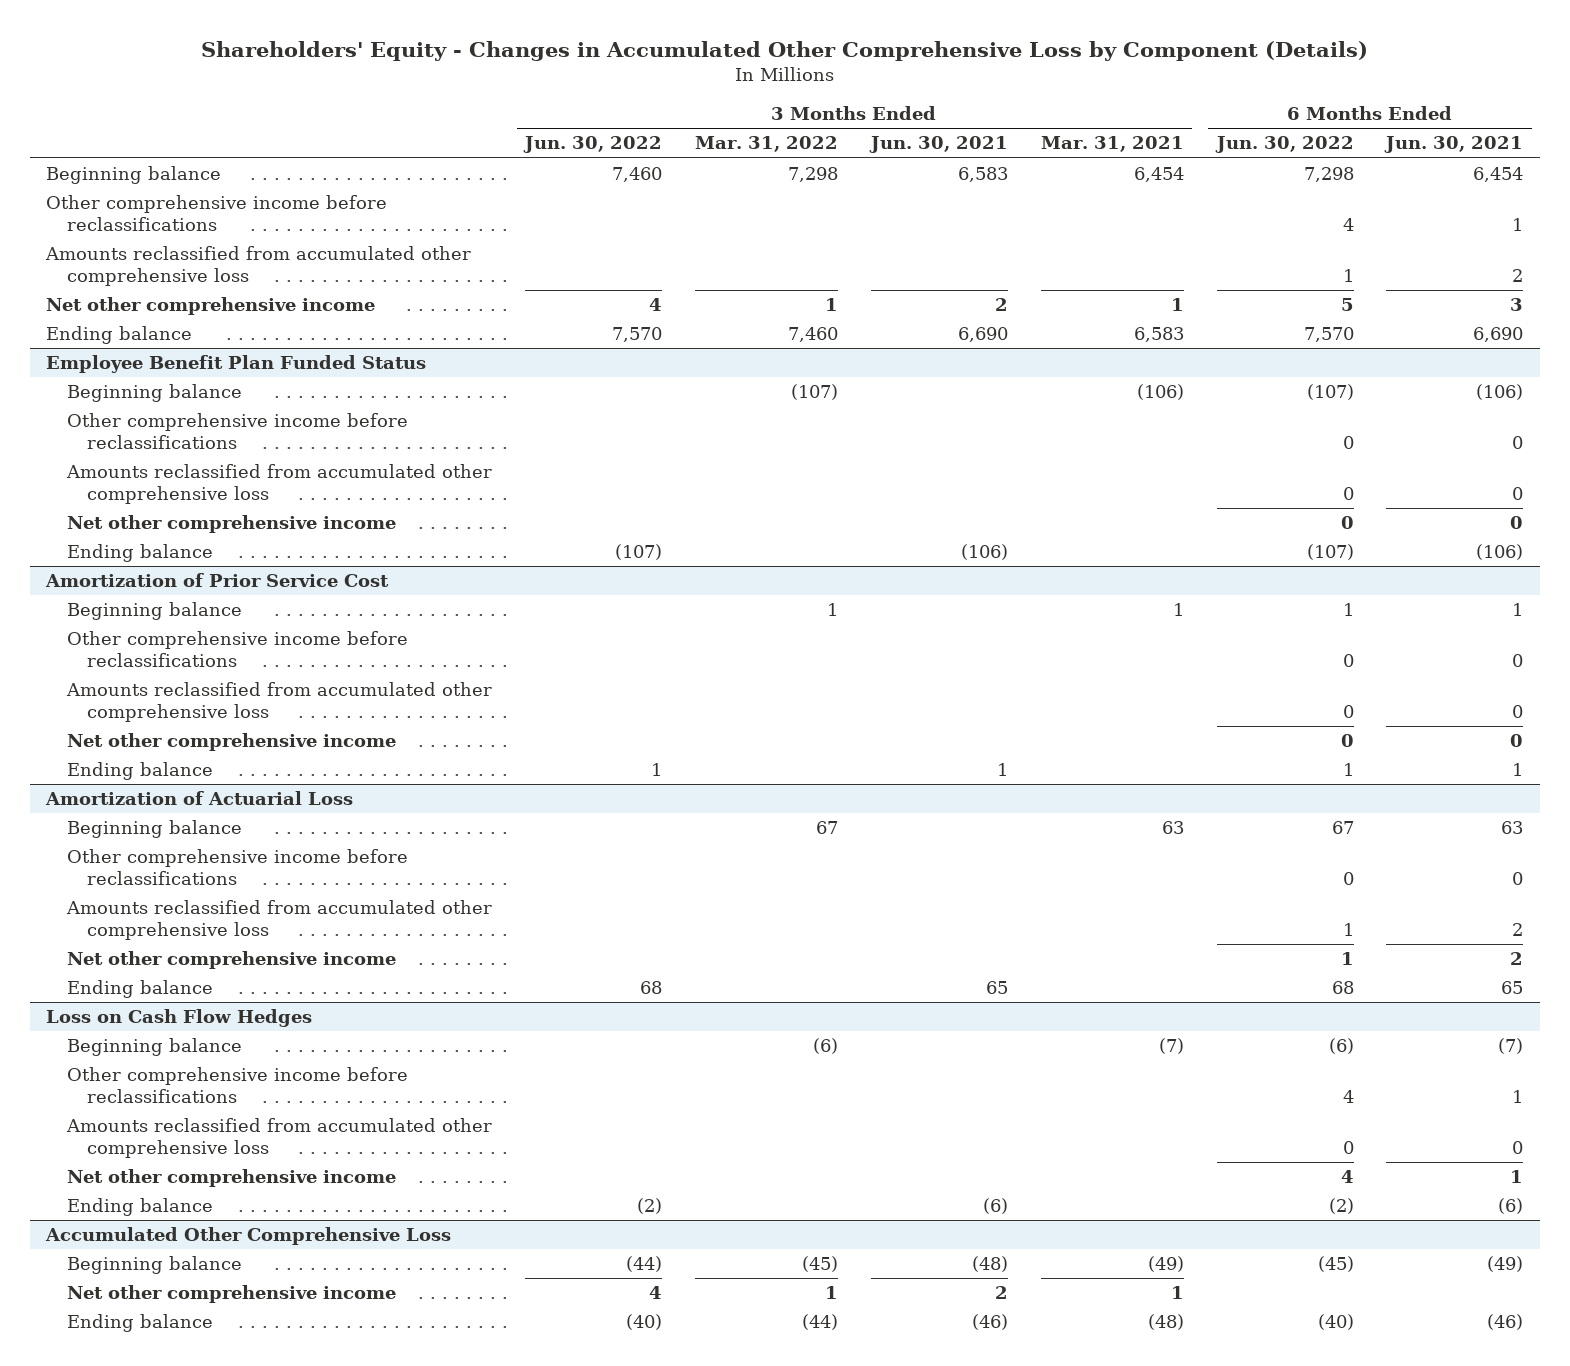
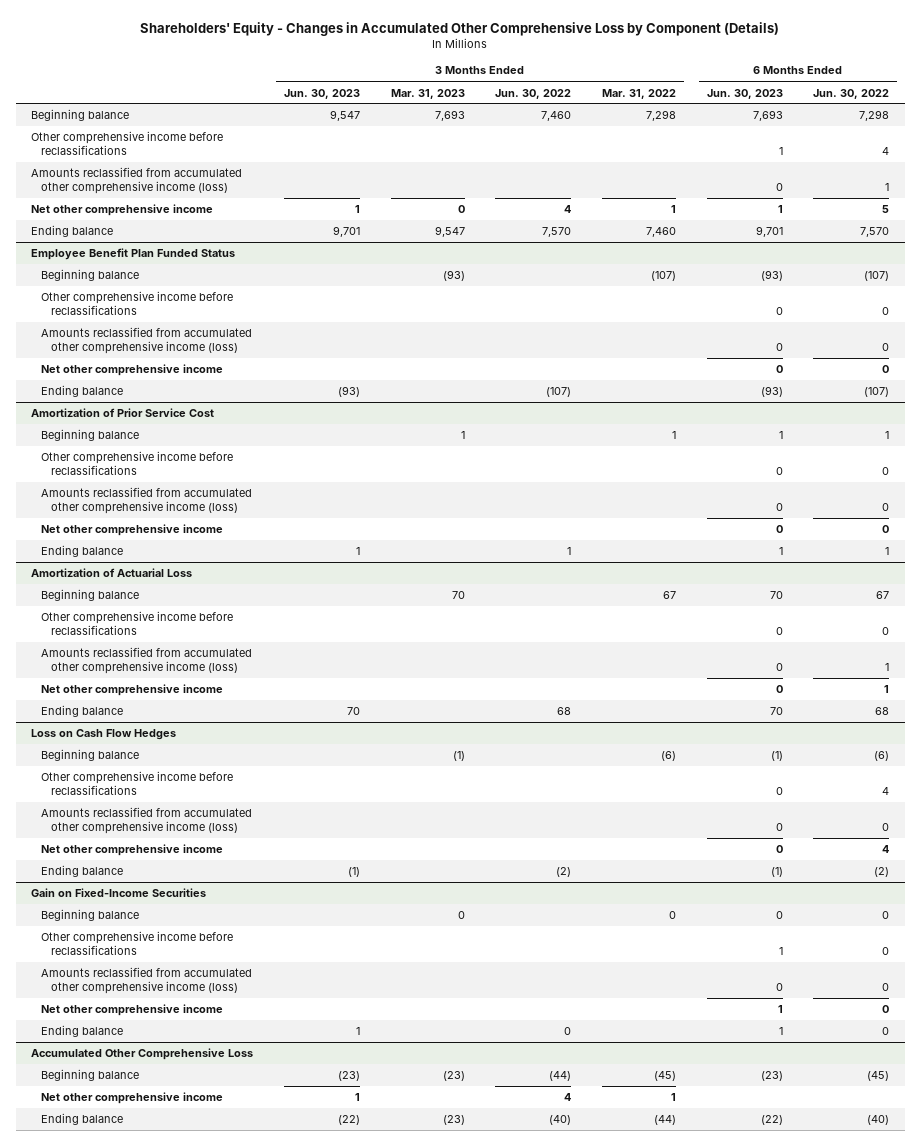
- | 3 Months Ended Jun. 30, 2022 | 3 Months Ended Mar. 31, 2022 | 3 Months Ended Jun. 30, 2021 | 3 Months Ended Mar. 31, 2021 | 6 Months Ended Jun. 30, 2022 | 6 Months Ended Jun. 30, 2021
+ | 3 Months Ended Jun. 30, 2023 | 3 Months Ended Mar. 31, 2023 | 3 Months Ended Jun. 30, 2022 | 3 Months Ended Mar. 31, 2022 | 6 Months Ended Jun. 30, 2023 | 6 Months Ended Jun. 30, 2022
- Amounts reclassified from accumulated other comprehensive loss | | | | | 1 | 2
+ Amounts reclassified from accumulated other comprehensive income (loss) | | | | | 0 | 1
@ Employee Benefit Plan Funded Status
- Amounts reclassified from accumulated other comprehensive loss | | | | | 0 | 0
+ Amounts reclassified from accumulated other comprehensive income (loss) | | | | | 0 | 0
@ Amortization of Prior Service Cost
- Amounts reclassified from accumulated other comprehensive loss | | | | | 0 | 0
+ Amounts reclassified from accumulated other comprehensive income (loss) | | | | | 0 | 0
@ Amortization of Actuarial Loss
- Amounts reclassified from accumulated other comprehensive loss | | | | | 1 | 2
+ Amounts reclassified from accumulated other comprehensive income (loss) | | | | | 0 | 1
@ Loss on Cash Flow Hedges
- Amounts reclassified from accumulated other comprehensive loss | | | | | 0 | 0
+ Amounts reclassified from accumulated other comprehensive income (loss) | | | | | 0 | 0
+ Gain on Fixed-Income Securities
+ Beginning balance | | 0 | | 0 | 0 | 0
+ Other comprehensive income before reclassifications | | | | | 1 | 0
+ Amounts reclassified from accumulated other comprehensive income (loss) | | | | | 0 | 0
+ Net other comprehensive income | | | | | 1 | 0
+ Ending balance | 1 | | 0 | | 1 | 0

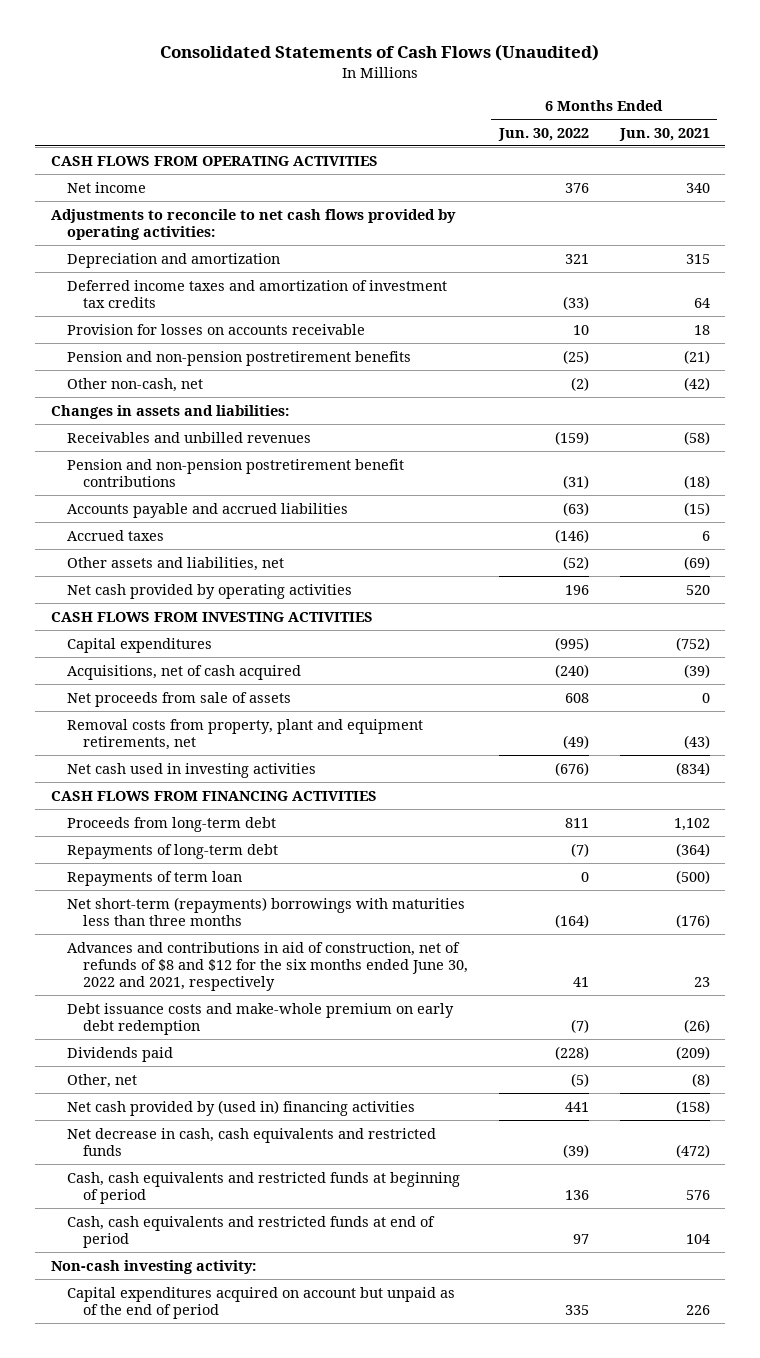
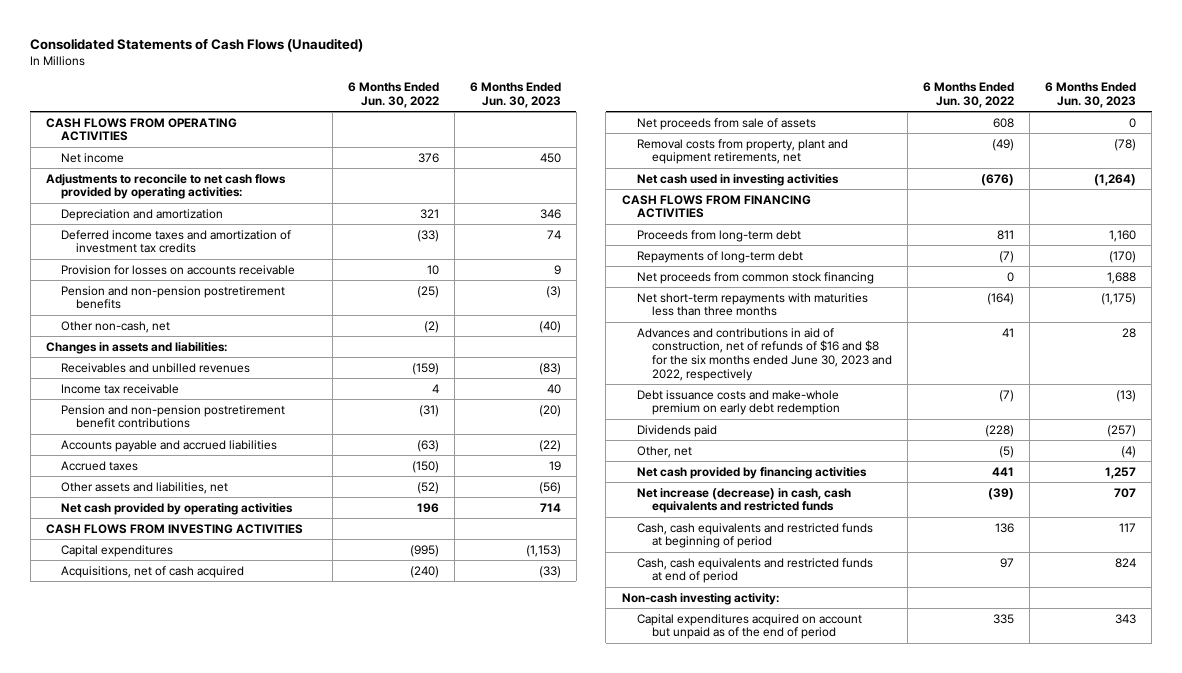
- | 6 Months Ended Jun. 30, 2022 | 6 Months Ended Jun. 30, 2021
+ | 6 Months Ended Jun. 30, 2022 | 6 Months Ended Jun. 30, 2023
+ Income tax receivable | 4 | 40
- Accrued taxes | (146) | 6
+ Accrued taxes | (150) | 19
- Repayments of term loan | 0 | (500)
- Net short-term (repayments) borrowings with maturities less than three months | (164) | (176)
- Advances and contributions in aid of construction, net of refunds of $8 and $12 for the six months ended June 30, 2022 and 2021, respectively | 41 | 23
+ Net proceeds from common stock financing | 0 | 1,688
+ Net short-term repayments with maturities less than three months | (164) | (1,175)
+ Advances and contributions in aid of construction, net of refunds of $16 and $8 for the six months ended June 30, 2023 and 2022, respectively | 41 | 28
- Net cash provided by (used in) financing activities | 441 | (158)
- Net decrease in cash, cash equivalents and restricted funds | (39) | (472)
+ Net cash provided by financing activities | 441 | 1,257
+ Net increase (decrease) in cash, cash equivalents and restricted funds | (39) | 707

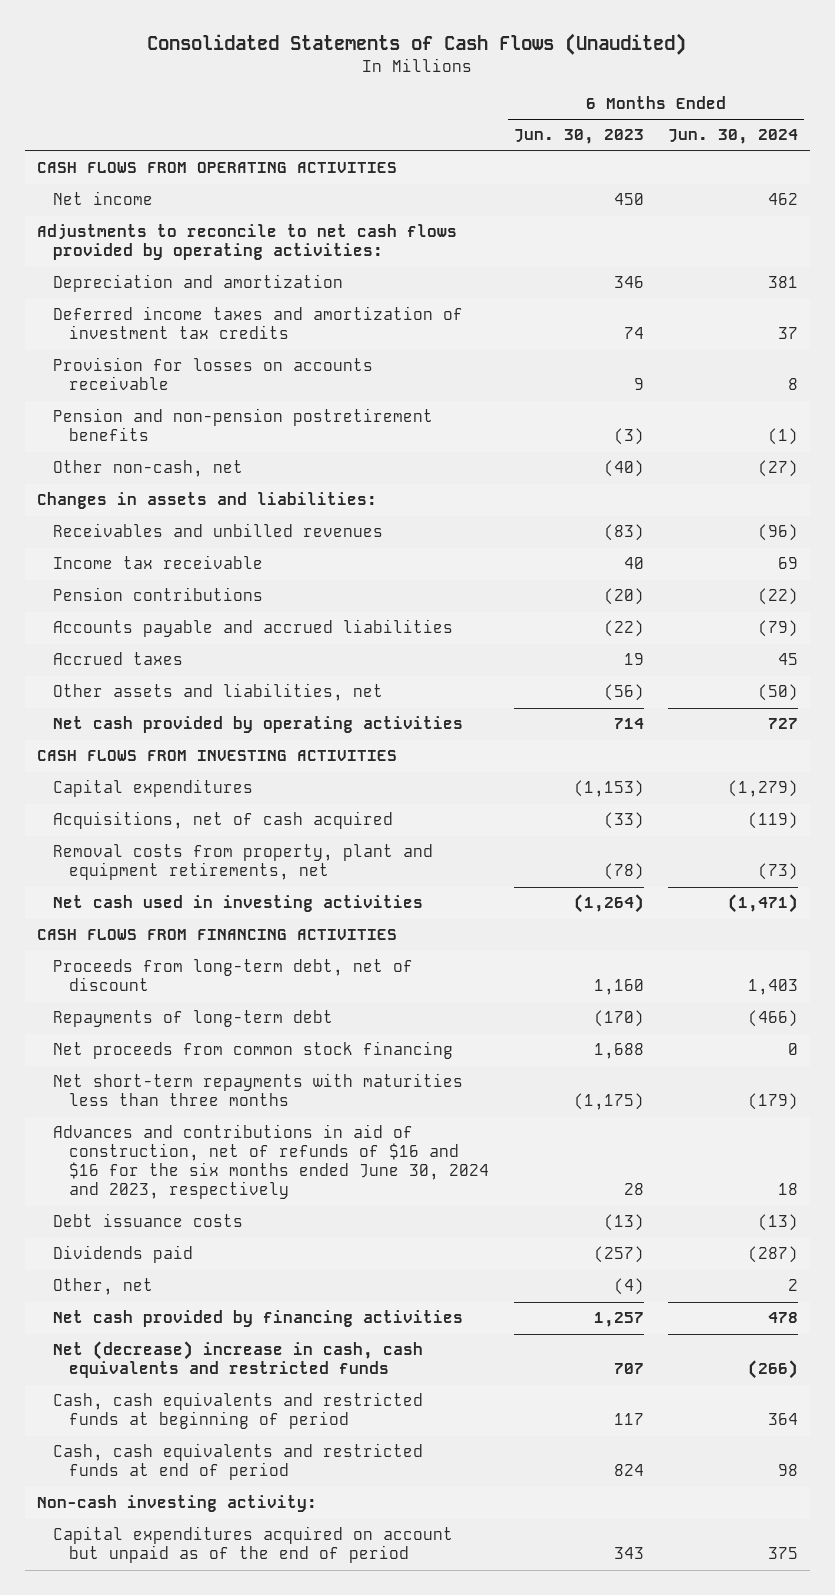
- | 6 Months Ended Jun. 30, 2022 | 6 Months Ended Jun. 30, 2023
+ | 6 Months Ended Jun. 30, 2023 | 6 Months Ended Jun. 30, 2024
- Pension and non-pension postretirement benefit contributions | (31) | (20)
+ Pension contributions | (20) | (22)
- Net proceeds from sale of assets | 608 | 0
- Proceeds from long-term debt | 811 | 1,160
+ Proceeds from long-term debt, net of discount | 1,160 | 1,403
- Advances and contributions in aid of construction, net of refunds of $16 and $8 for the six months ended June 30, 2023 and 2022, respectively | 41 | 28
- Debt issuance costs and make-whole premium on early debt redemption | (7) | (13)
+ Advances and contributions in aid of construction, net of refunds of $16 and $16 for the six months ended June 30, 2024 and 2023, respectively | 28 | 18
+ Debt issuance costs | (13) | (13)
- Net increase (decrease) in cash, cash equivalents and restricted funds | (39) | 707
+ Net (decrease) increase in cash, cash equivalents and restricted funds | 707 | (266)

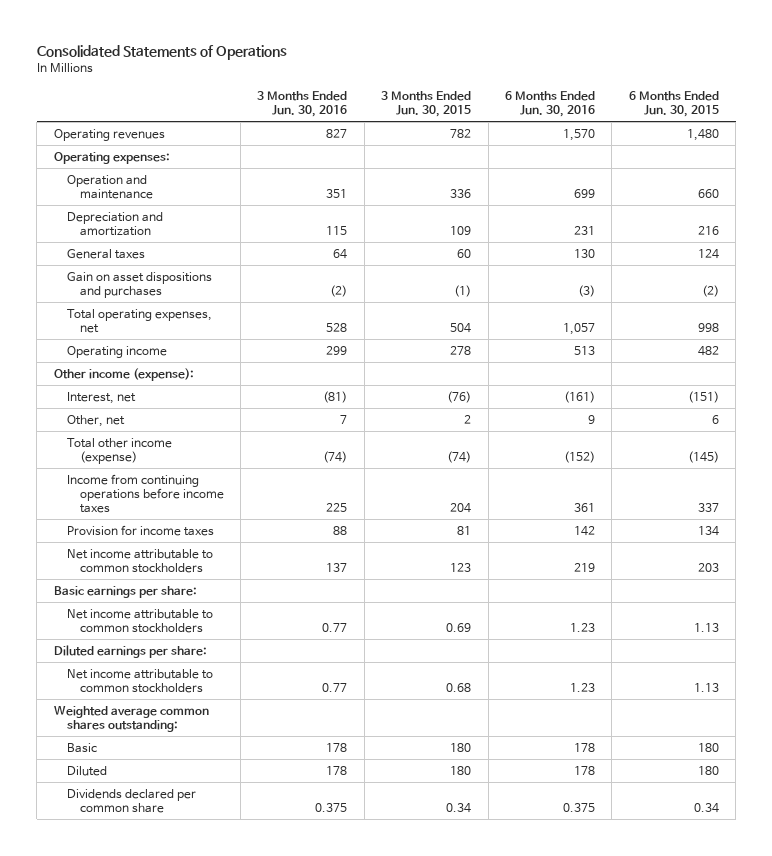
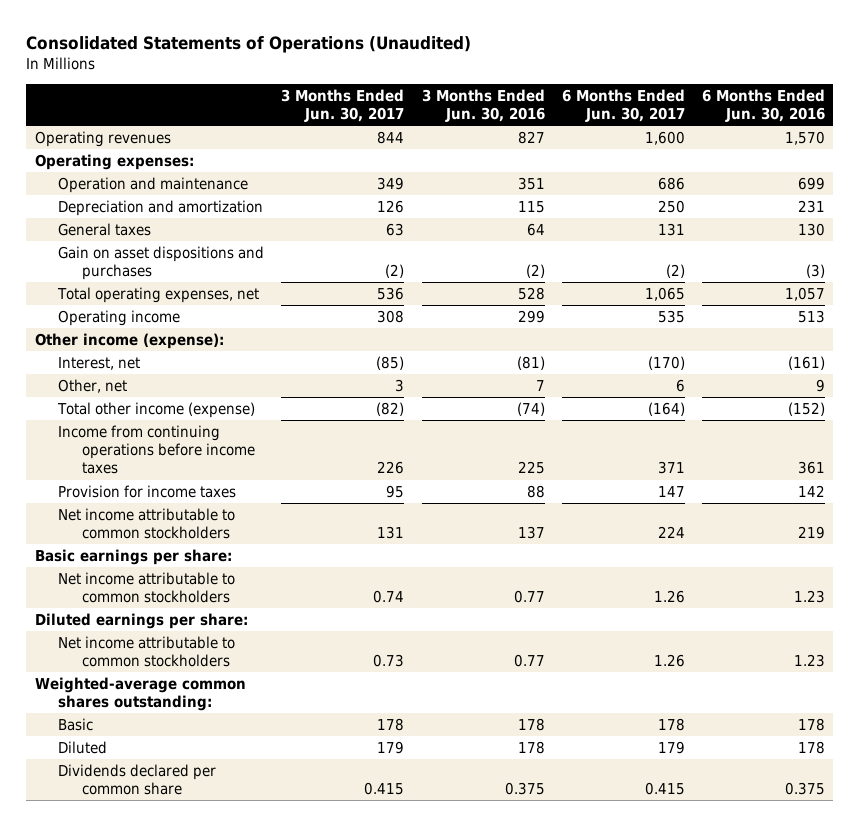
- Consolidated Statements of Operations
+ Consolidated Statements of Operations (Unaudited)
- | 3 Months Ended Jun. 30, 2016 | 3 Months Ended Jun. 30, 2015 | 6 Months Ended Jun. 30, 2016 | 6 Months Ended Jun. 30, 2015
+ | 3 Months Ended Jun. 30, 2017 | 3 Months Ended Jun. 30, 2016 | 6 Months Ended Jun. 30, 2017 | 6 Months Ended Jun. 30, 2016
- Weighted average common shares outstanding:
+ Weighted-average common shares outstanding:

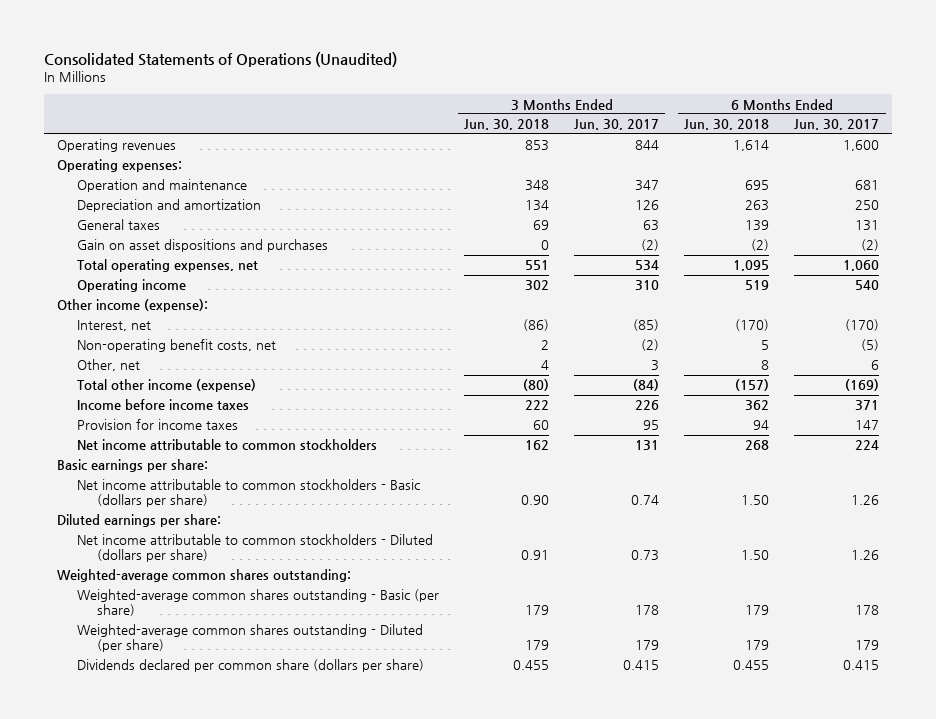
- | 3 Months Ended Jun. 30, 2017 | 3 Months Ended Jun. 30, 2016 | 6 Months Ended Jun. 30, 2017 | 6 Months Ended Jun. 30, 2016
+ | 3 Months Ended Jun. 30, 2018 | 3 Months Ended Jun. 30, 2017 | 6 Months Ended Jun. 30, 2018 | 6 Months Ended Jun. 30, 2017
- Operation and maintenance | 349 | 351 | 686 | 699
+ Operation and maintenance | 348 | 347 | 695 | 681
- Total operating expenses, net | 536 | 528 | 1,065 | 1,057
- Operating income | 308 | 299 | 535 | 513
+ Total operating expenses, net | 551 | 534 | 1,095 | 1,060
+ Operating income | 302 | 310 | 519 | 540
+ Non-operating benefit costs, net | 2 | (2) | 5 | (5)
- Total other income (expense) | (82) | (74) | (164) | (152)
- Income from continuing operations before income taxes | 226 | 225 | 371 | 361
+ Total other income (expense) | (80) | (84) | (157) | (169)
+ Income before income taxes | 222 | 226 | 362 | 371
- Net income attributable to common stockholders | 0.74 | 0.77 | 1.26 | 1.23
+ Net income attributable to common stockholders - Basic (dollars per share) | 0.90 | 0.74 | 1.50 | 1.26
- Net income attributable to common stockholders | 0.73 | 0.77 | 1.26 | 1.23
+ Net income attributable to common stockholders - Diluted (dollars per share) | 0.91 | 0.73 | 1.50 | 1.26
- Basic | 178 | 178 | 178 | 178
- Diluted | 179 | 178 | 179 | 178
- Dividends declared per common share | 0.415 | 0.375 | 0.415 | 0.375
+ Weighted-average common shares outstanding - Basic (per share) | 179 | 178 | 179 | 178
+ Weighted-average common shares outstanding - Diluted (per share) | 179 | 179 | 179 | 179
+ Dividends declared per common share (dollars per share) | 0.455 | 0.415 | 0.455 | 0.415

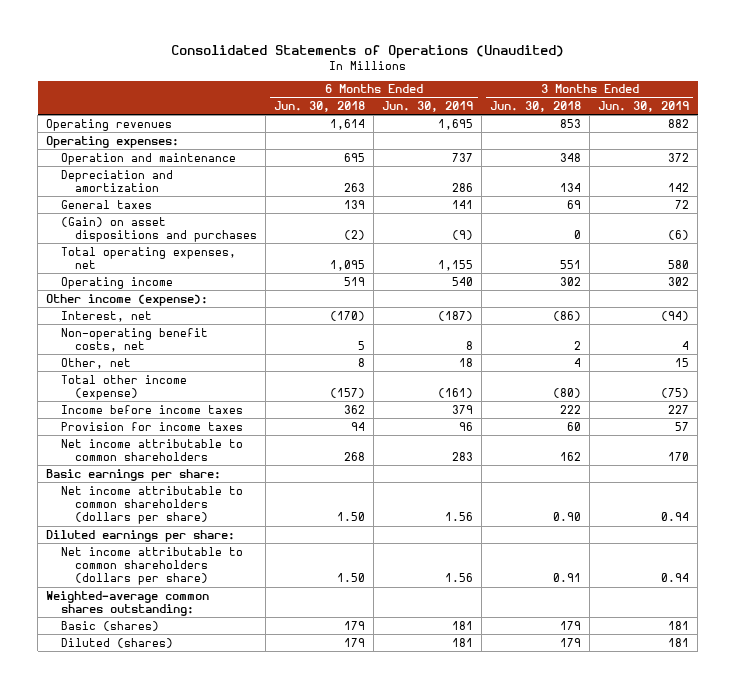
- | 3 Months Ended Jun. 30, 2018 | 3 Months Ended Jun. 30, 2017 | 6 Months Ended Jun. 30, 2018 | 6 Months Ended Jun. 30, 2017
+ | 6 Months Ended Jun. 30, 2018 | 6 Months Ended Jun. 30, 2019 | 3 Months Ended Jun. 30, 2018 | 3 Months Ended Jun. 30, 2019
- Gain on asset dispositions and purchases | 0 | (2) | (2) | (2)
+ (Gain) on asset dispositions and purchases | (2) | (9) | 0 | (6)
- Net income attributable to common stockholders | 162 | 131 | 268 | 224
+ Net income attributable to common shareholders | 268 | 283 | 162 | 170
- Net income attributable to common stockholders - Basic (dollars per share) | 0.90 | 0.74 | 1.50 | 1.26
+ Net income attributable to common shareholders (dollars per share) | 1.50 | 1.56 | 0.90 | 0.94
- Net income attributable to common stockholders - Diluted (dollars per share) | 0.91 | 0.73 | 1.50 | 1.26
+ Net income attributable to common shareholders (dollars per share) | 1.50 | 1.56 | 0.91 | 0.94
- Weighted-average common shares outstanding - Basic (per share) | 179 | 178 | 179 | 178
- Weighted-average common shares outstanding - Diluted (per share) | 179 | 179 | 179 | 179
- Dividends declared per common share (dollars per share) | 0.455 | 0.415 | 0.455 | 0.415
+ Basic (shares) | 179 | 181 | 179 | 181
+ Diluted (shares) | 179 | 181 | 179 | 181

